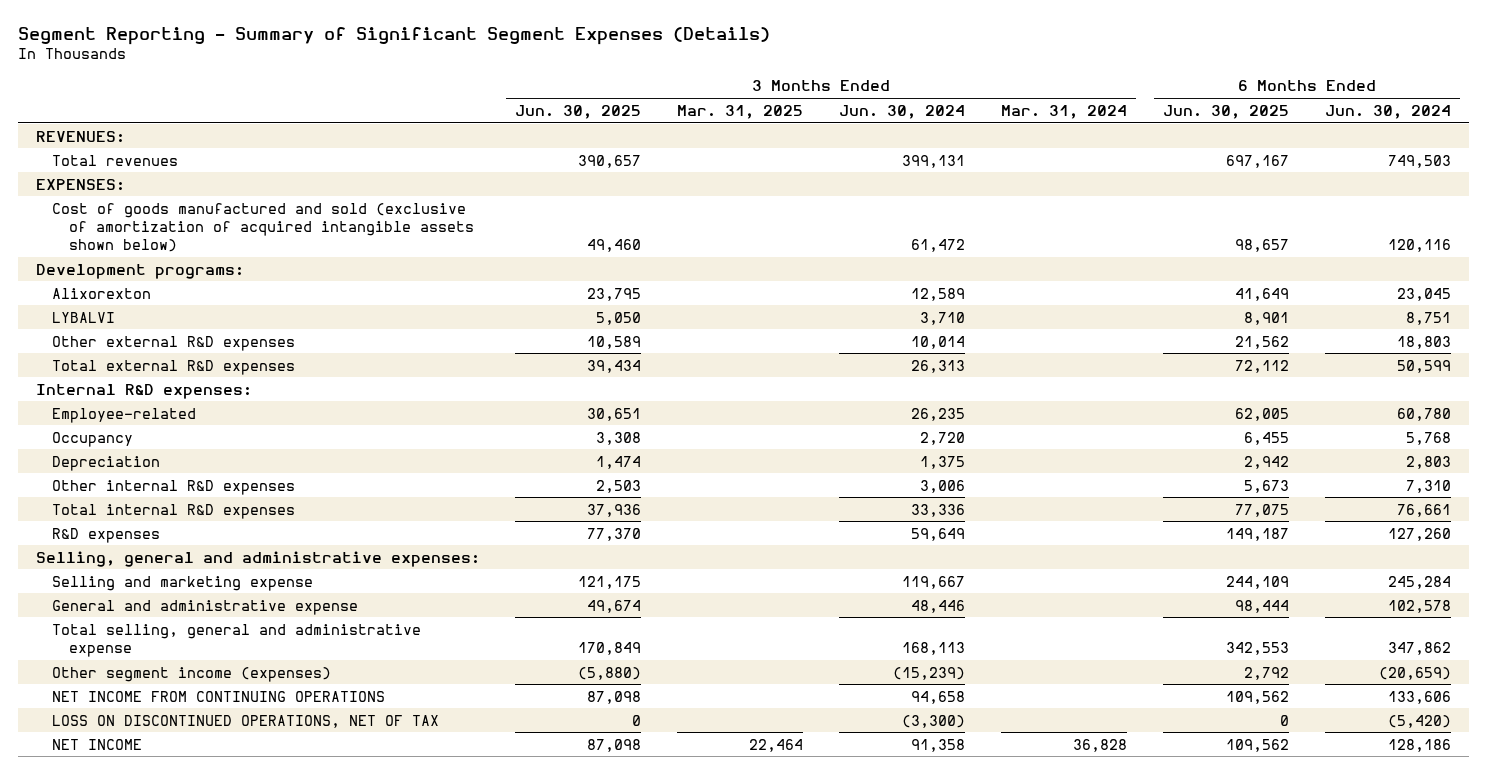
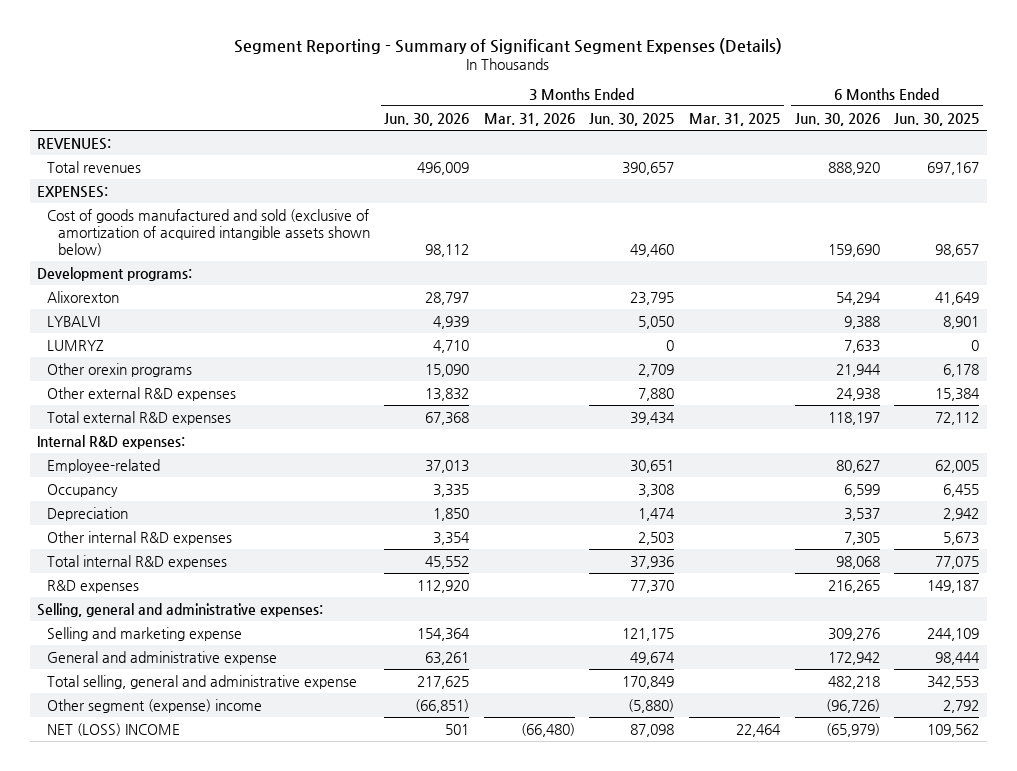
- | 3 Months Ended Jun. 30, 2025 | 3 Months Ended Mar. 31, 2025 | 3 Months Ended Jun. 30, 2024 | 3 Months Ended Mar. 31, 2024 | 6 Months Ended Jun. 30, 2025 | 6 Months Ended Jun. 30, 2024
+ | 3 Months Ended Jun. 30, 2026 | 3 Months Ended Mar. 31, 2026 | 3 Months Ended Jun. 30, 2025 | 3 Months Ended Mar. 31, 2025 | 6 Months Ended Jun. 30, 2026 | 6 Months Ended Jun. 30, 2025
- Other external R&D expenses | 10,589 | | 10,014 | | 21,562 | 18,803
+ LUMRYZ | 4,710 | | 0 | | 7,633 | 0
+ Other orexin programs | 15,090 | | 2,709 | | 21,944 | 6,178
+ Other external R&D expenses | 13,832 | | 7,880 | | 24,938 | 15,384
- Other segment income (expenses) | (5,880) | | (15,239) | | 2,792 | (20,659)
- NET INCOME FROM CONTINUING OPERATIONS | 87,098 | | 94,658 | | 109,562 | 133,606
- LOSS ON DISCONTINUED OPERATIONS, NET OF TAX | 0 | | (3,300) | | 0 | (5,420)
- NET INCOME | 87,098 | 22,464 | 91,358 | 36,828 | 109,562 | 128,186
+ Other segment (expense) income | (66,851) | | (5,880) | | (96,726) | 2,792
+ NET (LOSS) INCOME | 501 | (66,480) | 87,098 | 22,464 | (65,979) | 109,562

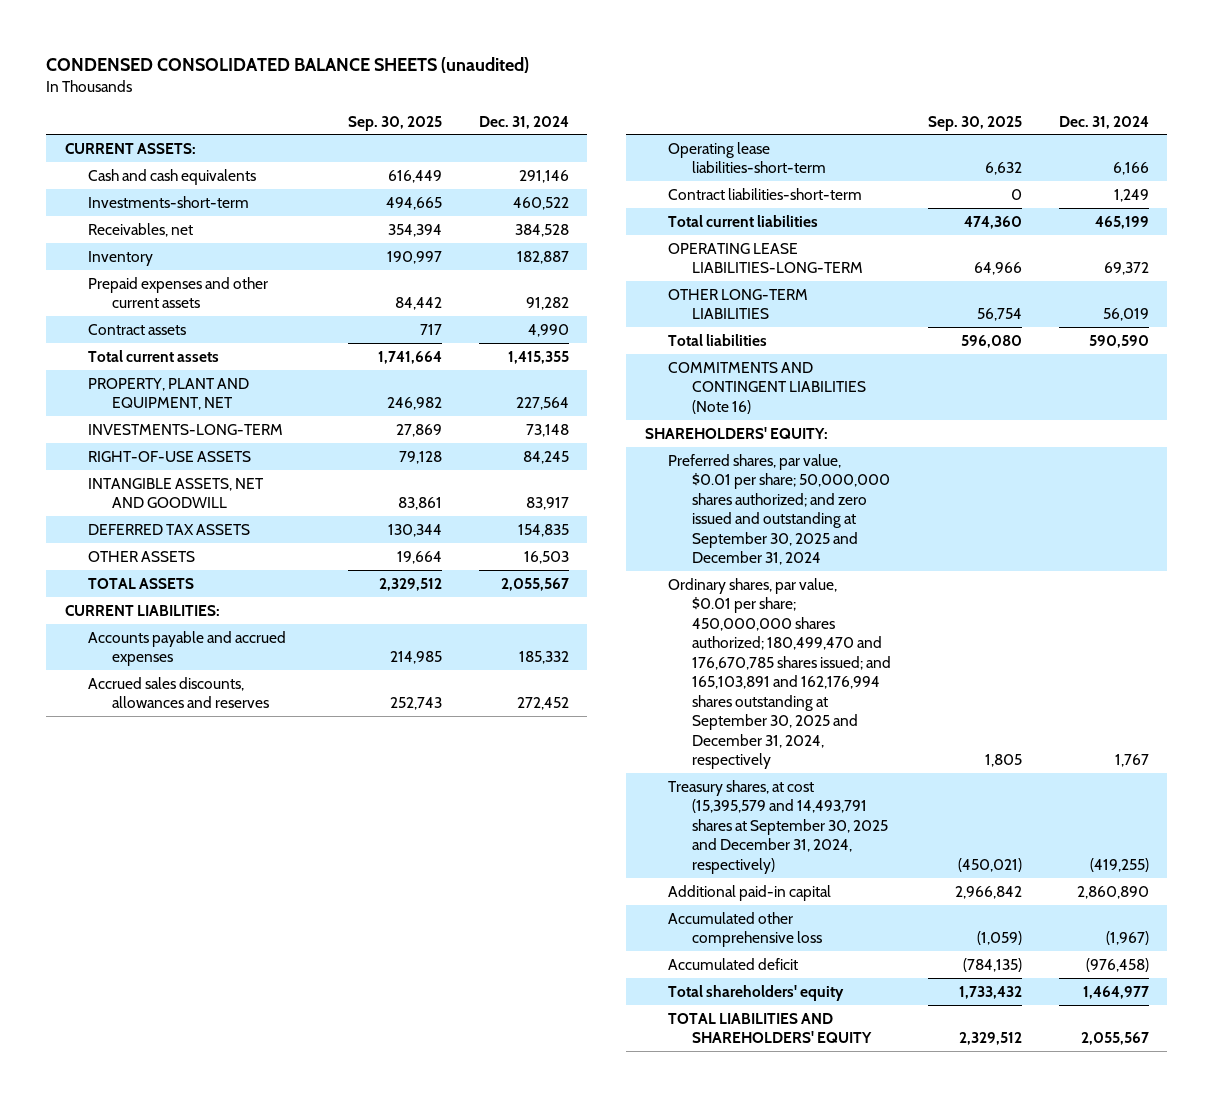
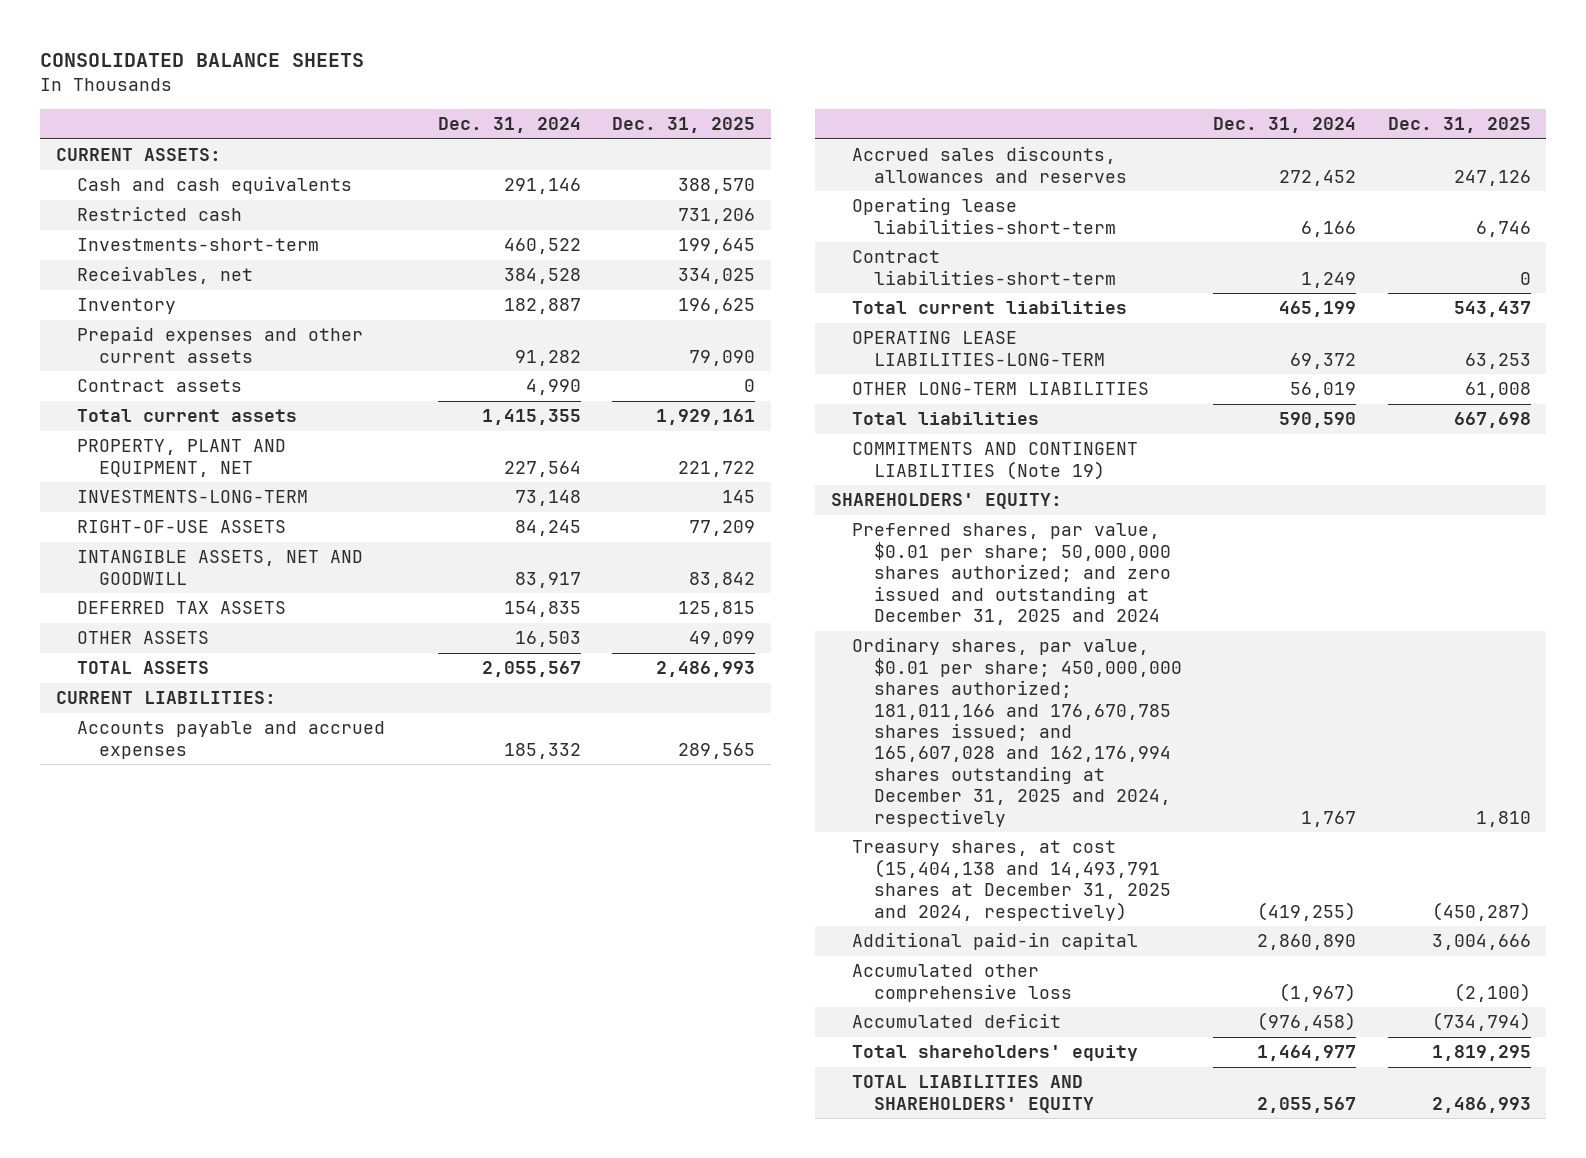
- CONDENSED CONSOLIDATED BALANCE SHEETS (unaudited)
+ CONSOLIDATED BALANCE SHEETS
- | Sep. 30, 2025 | Dec. 31, 2024
+ | Dec. 31, 2024 | Dec. 31, 2025
+ Restricted cash | | 731,206
- COMMITMENTS AND CONTINGENT LIABILITIES (Note 16)
+ COMMITMENTS AND CONTINGENT LIABILITIES (Note 19)
- Preferred shares, par value, $0.01 per share; 50,000,000 shares authorized; and zero issued and outstanding at September 30, 2025 and December 31, 2024
- Ordinary shares, par value, $0.01 per share; 450,000,000 shares authorized; 180,499,470 and 176,670,785 shares issued; and 165,103,891 and 162,176,994 shares outstanding at September 30, 2025 and December 31, 2024, respectively | 1,805 | 1,767
- Treasury shares, at cost (15,395,579 and 14,493,791 shares at September 30, 2025 and December 31, 2024, respectively) | (450,021) | (419,255)
+ Preferred shares, par value, $0.01 per share; 50,000,000 shares authorized; and zero issued and outstanding at December 31, 2025 and 2024
+ Ordinary shares, par value, $0.01 per share; 450,000,000 shares authorized; 181,011,166 and 176,670,785 shares issued; and 165,607,028 and 162,176,994 shares outstanding at December 31, 2025 and 2024, respectively | 1,767 | 1,810
+ Treasury shares, at cost (15,404,138 and 14,493,791 shares at December 31, 2025 and 2024, respectively) | (419,255) | (450,287)

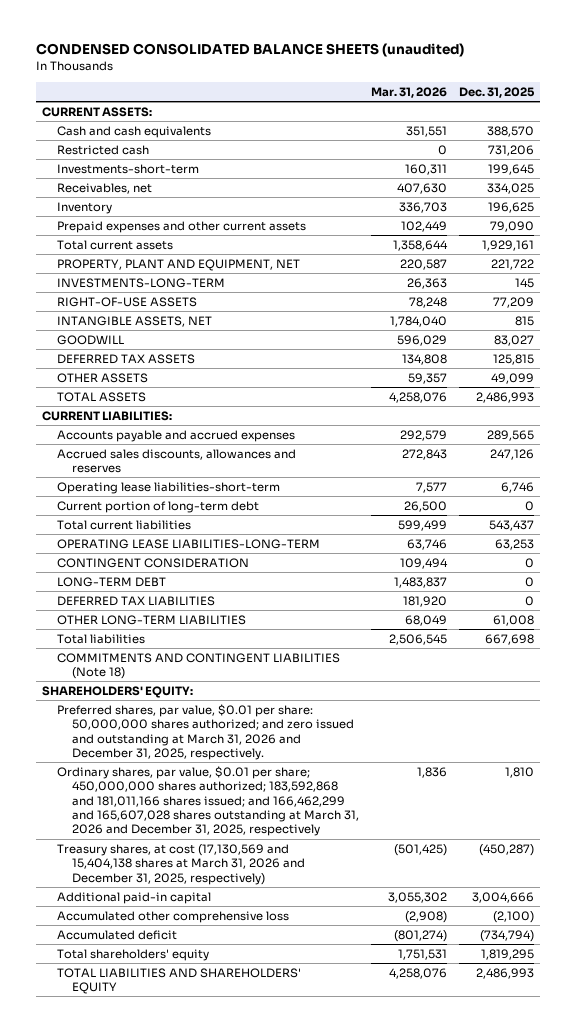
- CONSOLIDATED BALANCE SHEETS
+ CONDENSED CONSOLIDATED BALANCE SHEETS (unaudited)
- | Dec. 31, 2024 | Dec. 31, 2025
+ | Mar. 31, 2026 | Dec. 31, 2025
- Contract assets | 4,990 | 0
- INTANGIBLE ASSETS, NET AND GOODWILL | 83,917 | 83,842
+ INTANGIBLE ASSETS, NET | 1,784,040 | 815
+ GOODWILL | 596,029 | 83,027
- Contract liabilities-short-term | 1,249 | 0
+ Current portion of long-term debt | 26,500 | 0
+ CONTINGENT CONSIDERATION | 109,494 | 0
+ LONG-TERM DEBT | 1,483,837 | 0
+ DEFERRED TAX LIABILITIES | 181,920 | 0
- COMMITMENTS AND CONTINGENT LIABILITIES (Note 19)
+ COMMITMENTS AND CONTINGENT LIABILITIES (Note 18)
- Preferred shares, par value, $0.01 per share; 50,000,000 shares authorized; and zero issued and outstanding at December 31, 2025 and 2024
- Ordinary shares, par value, $0.01 per share; 450,000,000 shares authorized; 181,011,166 and 176,670,785 shares issued; and 165,607,028 and 162,176,994 shares outstanding at December 31, 2025 and 2024, respectively | 1,767 | 1,810
- Treasury shares, at cost (15,404,138 and 14,493,791 shares at December 31, 2025 and 2024, respectively) | (419,255) | (450,287)
+ Preferred shares, par value, $0.01 per share: 50,000,000 shares authorized; and zero issued and outstanding at March 31, 2026 and December 31, 2025, respectively.
+ Ordinary shares, par value, $0.01 per share; 450,000,000 shares authorized; 183,592,868 and 181,011,166 shares issued; and 166,462,299 and 165,607,028 shares outstanding at March 31, 2026 and December 31, 2025, respectively | 1,836 | 1,810
+ Treasury shares, at cost (17,130,569 and 15,404,138 shares at March 31, 2026 and December 31, 2025, respectively) | (501,425) | (450,287)

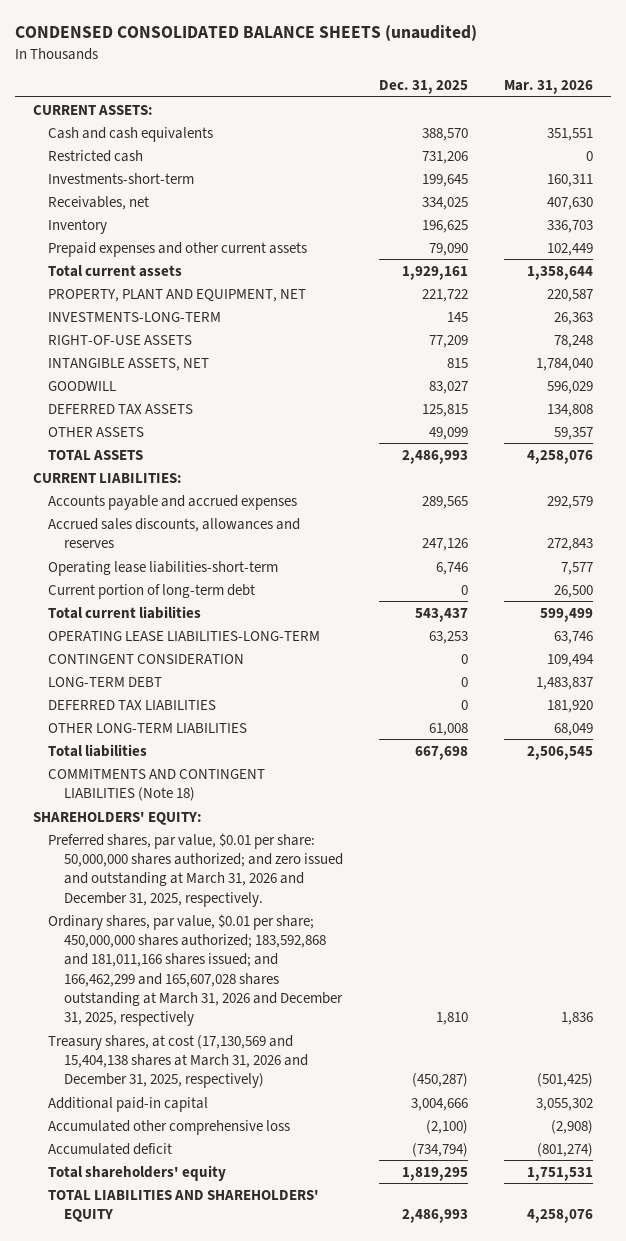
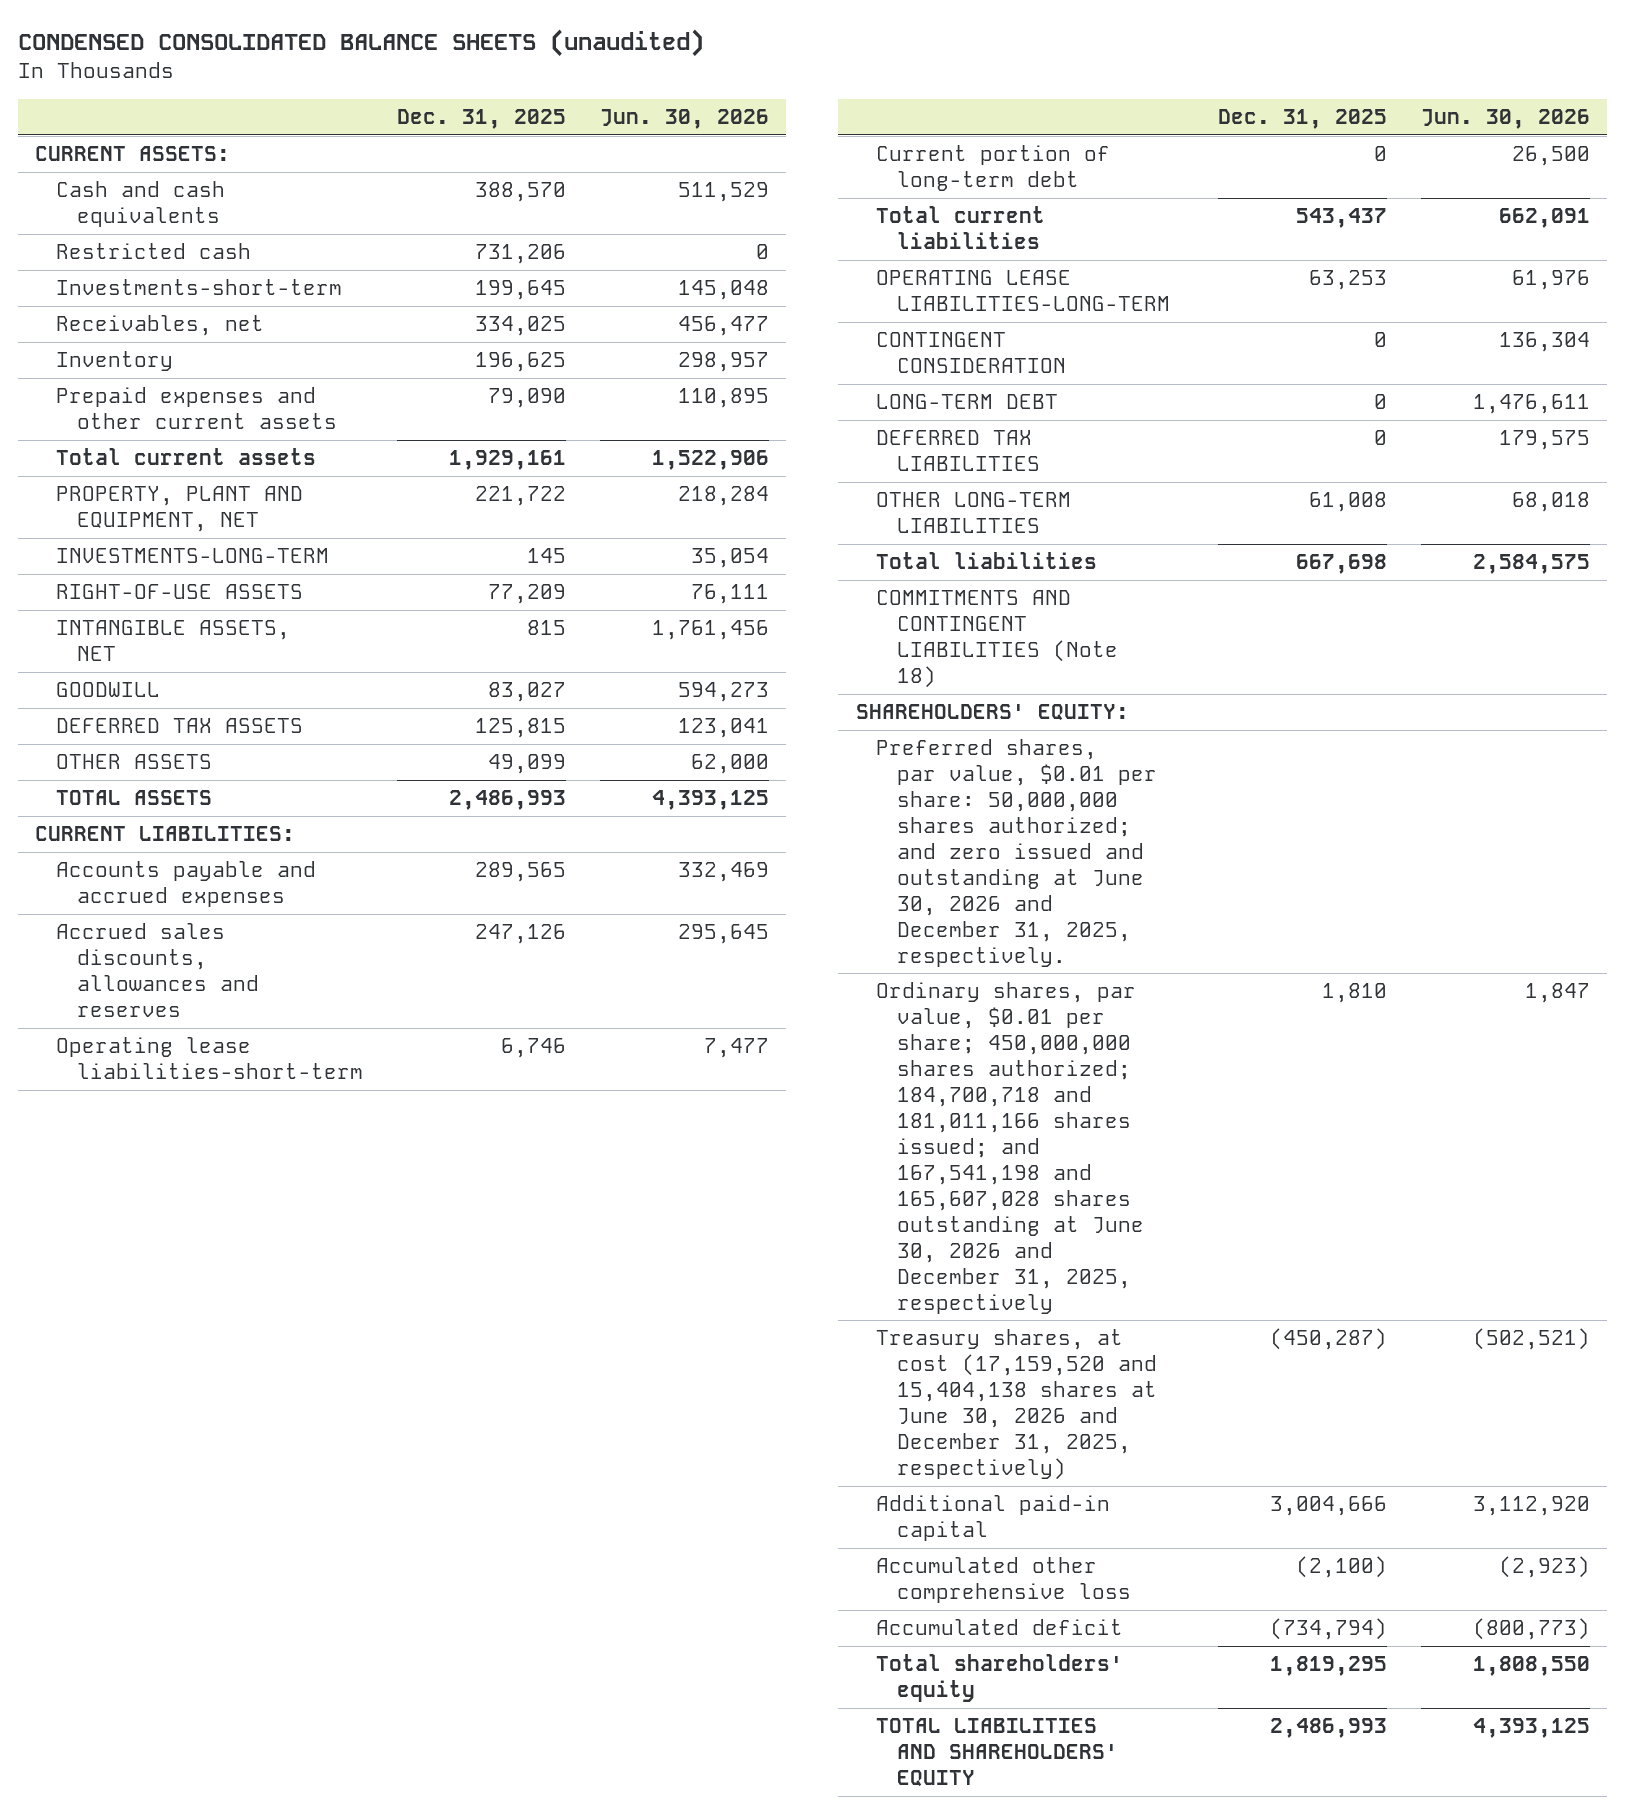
- | Dec. 31, 2025 | Mar. 31, 2026
+ | Dec. 31, 2025 | Jun. 30, 2026
- Preferred shares, par value, $0.01 per share: 50,000,000 shares authorized; and zero issued and outstanding at March 31, 2026 and December 31, 2025, respectively.
- Ordinary shares, par value, $0.01 per share; 450,000,000 shares authorized; 183,592,868 and 181,011,166 shares issued; and 166,462,299 and 165,607,028 shares outstanding at March 31, 2026 and December 31, 2025, respectively | 1,810 | 1,836
- Treasury shares, at cost (17,130,569 and 15,404,138 shares at March 31, 2026 and December 31, 2025, respectively) | (450,287) | (501,425)
+ Preferred shares, par value, $0.01 per share: 50,000,000 shares authorized; and zero issued and outstanding at June 30, 2026 and December 31, 2025, respectively.
+ Ordinary shares, par value, $0.01 per share; 450,000,000 shares authorized; 184,700,718 and 181,011,166 shares issued; and 167,541,198 and 165,607,028 shares outstanding at June 30, 2026 and December 31, 2025, respectively | 1,810 | 1,847
+ Treasury shares, at cost (17,159,520 and 15,404,138 shares at June 30, 2026 and December 31, 2025, respectively) | (450,287) | (502,521)

